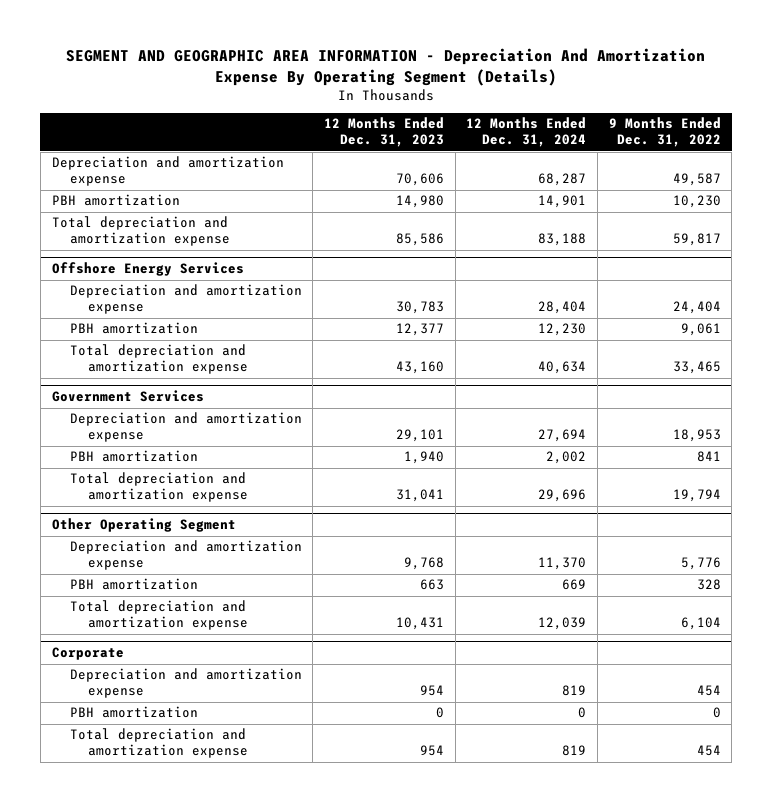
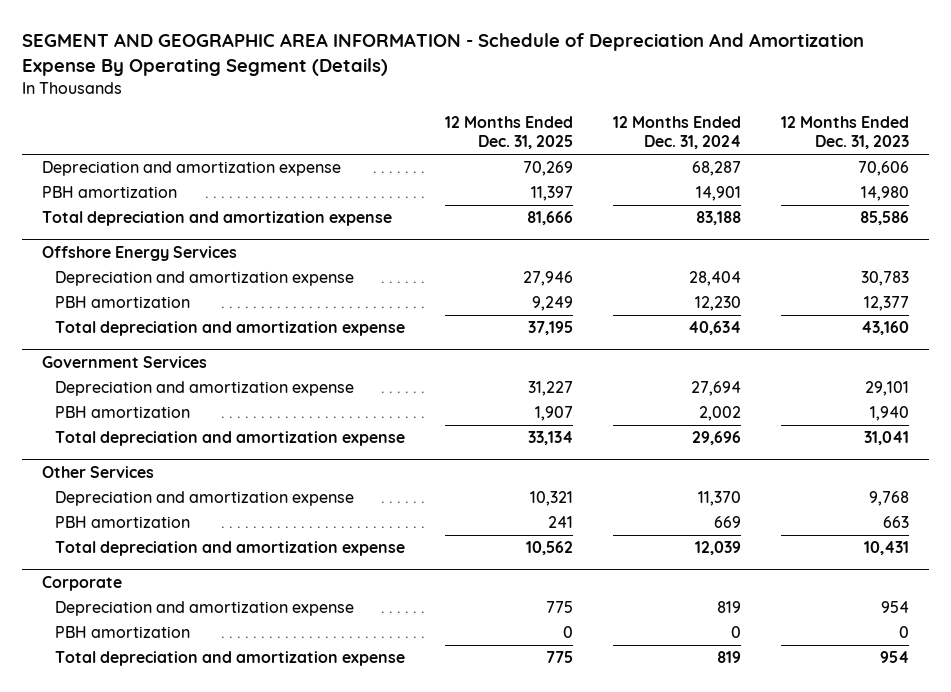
- SEGMENT AND GEOGRAPHIC AREA INFORMATION - Depreciation And Amortization Expense By Operating Segment (Details)
+ SEGMENT AND GEOGRAPHIC AREA INFORMATION - Schedule of Depreciation And Amortization Expense By Operating Segment (Details)
- | 12 Months Ended Dec. 31, 2023 | 12 Months Ended Dec. 31, 2024 | 9 Months Ended Dec. 31, 2022
+ | 12 Months Ended Dec. 31, 2025 | 12 Months Ended Dec. 31, 2024 | 12 Months Ended Dec. 31, 2023
- Other Operating Segment
+ Other Services

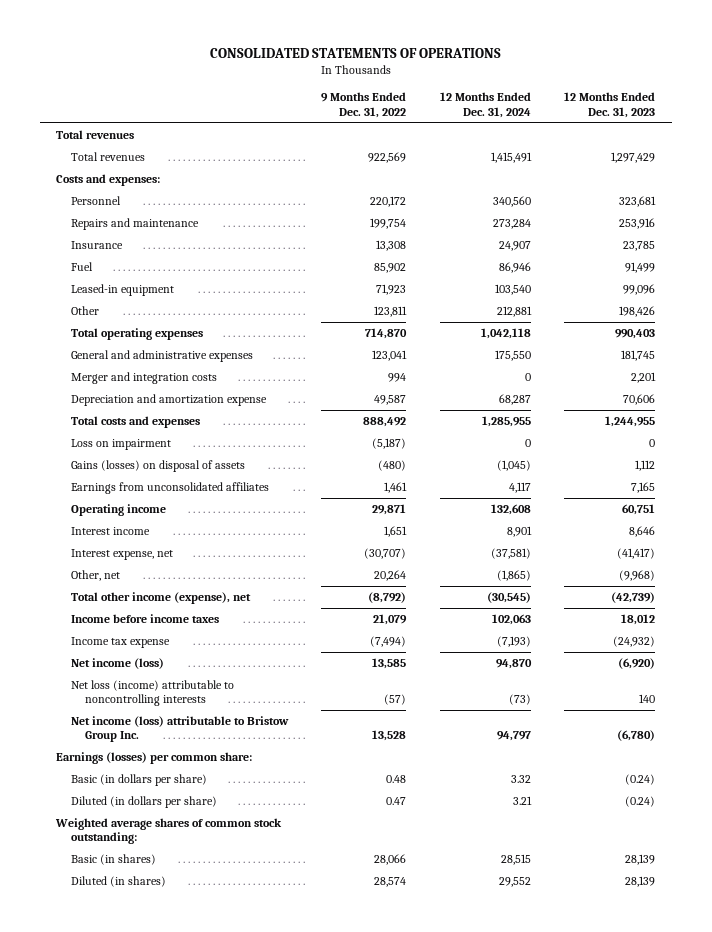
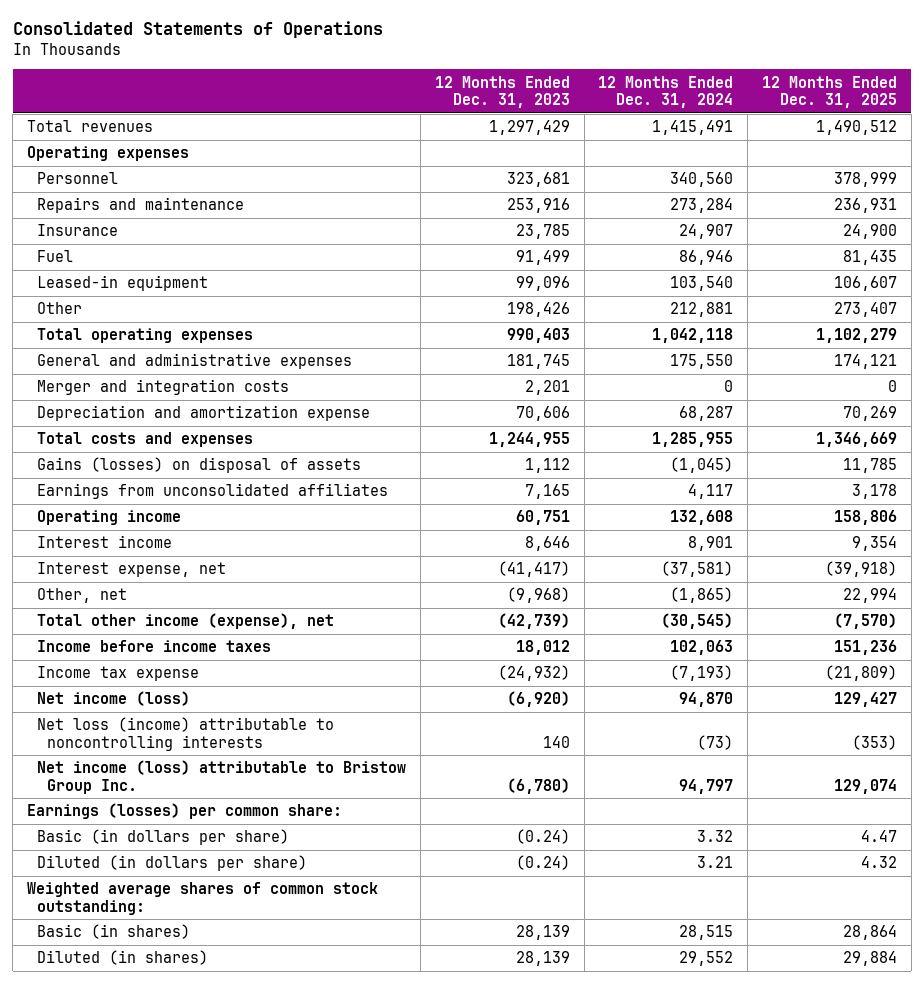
- CONSOLIDATED STATEMENTS OF OPERATIONS
+ Consolidated Statements of Operations
- | 9 Months Ended Dec. 31, 2022 | 12 Months Ended Dec. 31, 2024 | 12 Months Ended Dec. 31, 2023
+ | 12 Months Ended Dec. 31, 2023 | 12 Months Ended Dec. 31, 2024 | 12 Months Ended Dec. 31, 2025
- Total revenues
- Costs and expenses:
+ Operating expenses
- Loss on impairment | (5,187) | 0 | 0

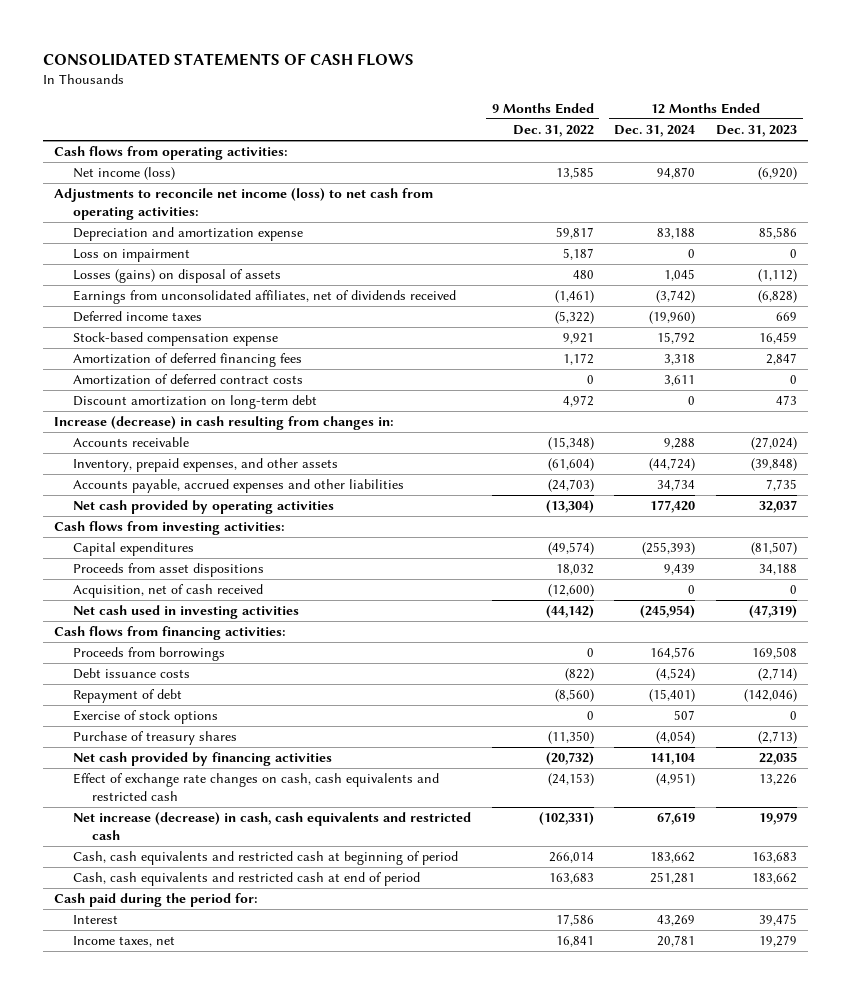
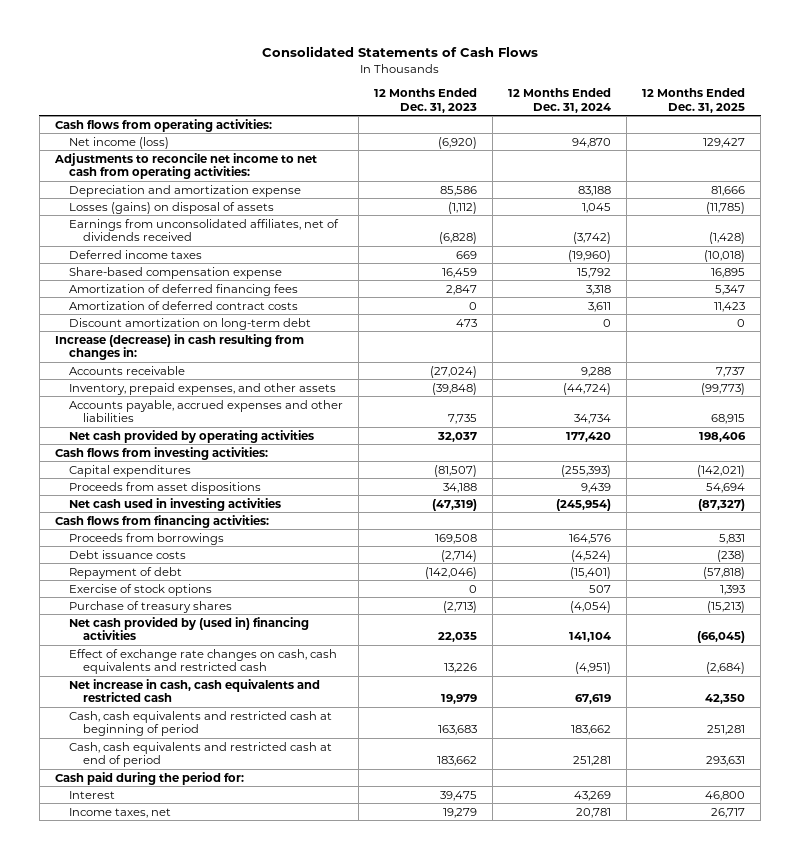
- CONSOLIDATED STATEMENTS OF CASH FLOWS
+ Consolidated Statements of Cash Flows
- | 9 Months Ended Dec. 31, 2022 | 12 Months Ended Dec. 31, 2024 | 12 Months Ended Dec. 31, 2023
+ | 12 Months Ended Dec. 31, 2023 | 12 Months Ended Dec. 31, 2024 | 12 Months Ended Dec. 31, 2025
- Adjustments to reconcile net income (loss) to net cash from operating activities:
+ Adjustments to reconcile net income to net cash from operating activities:
- Loss on impairment | 5,187 | 0 | 0
- Stock-based compensation expense | 9,921 | 15,792 | 16,459
+ Share-based compensation expense | 16,459 | 15,792 | 16,895
- Acquisition, net of cash received | (12,600) | 0 | 0
- Net cash provided by financing activities | (20,732) | 141,104 | 22,035
+ Net cash provided by (used in) financing activities | 22,035 | 141,104 | (66,045)
- Net increase (decrease) in cash, cash equivalents and restricted cash | (102,331) | 67,619 | 19,979
+ Net increase in cash, cash equivalents and restricted cash | 19,979 | 67,619 | 42,350

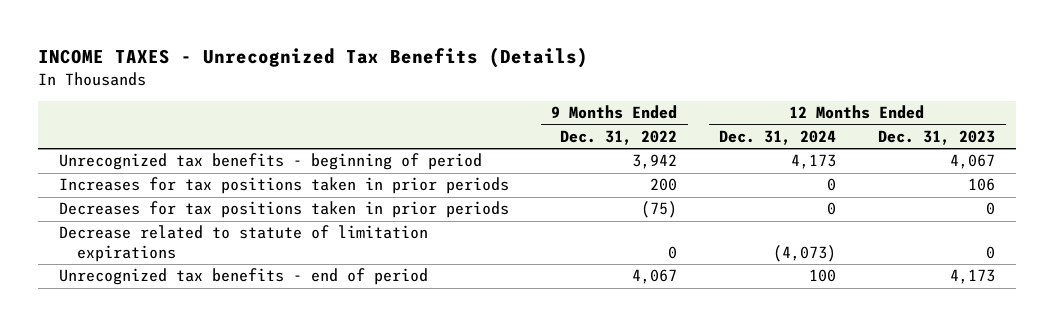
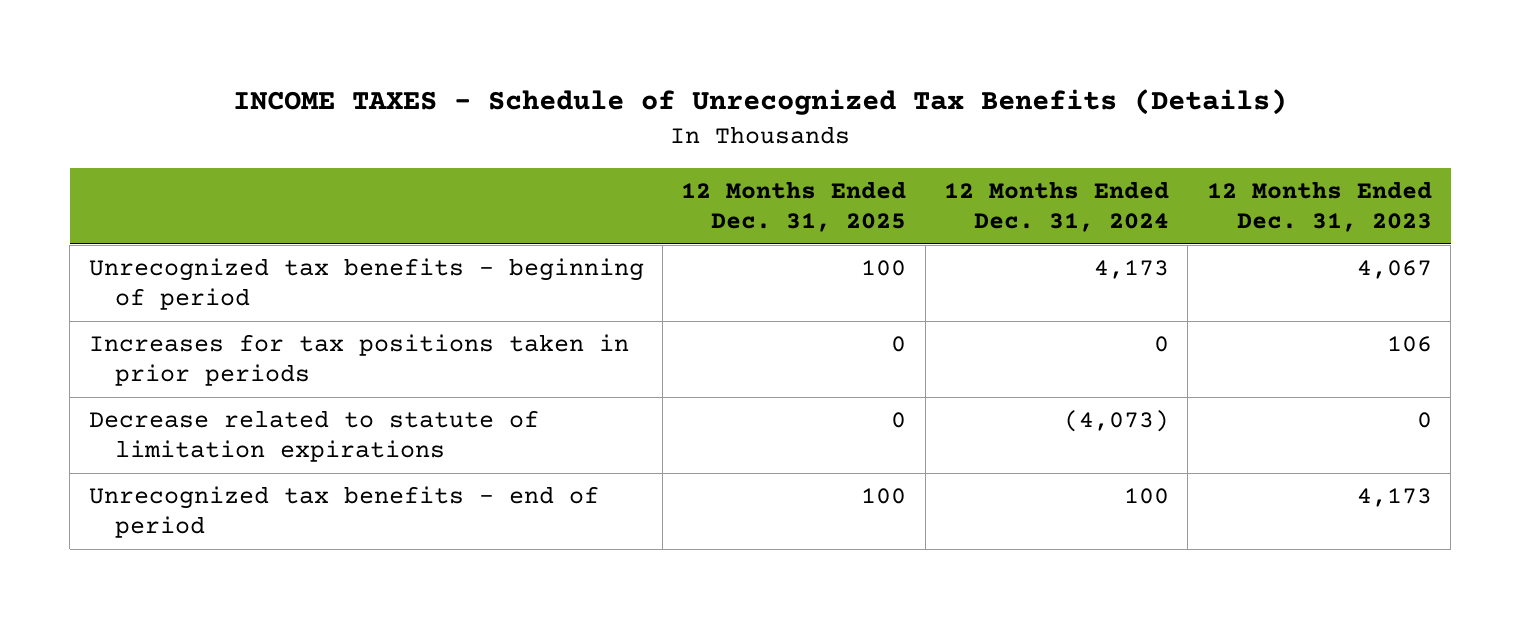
- INCOME TAXES - Unrecognized Tax Benefits (Details)
+ INCOME TAXES - Schedule of Unrecognized Tax Benefits (Details)
- | 9 Months Ended Dec. 31, 2022 | 12 Months Ended Dec. 31, 2024 | 12 Months Ended Dec. 31, 2023
+ | 12 Months Ended Dec. 31, 2025 | 12 Months Ended Dec. 31, 2024 | 12 Months Ended Dec. 31, 2023
- Decreases for tax positions taken in prior periods | (75) | 0 | 0

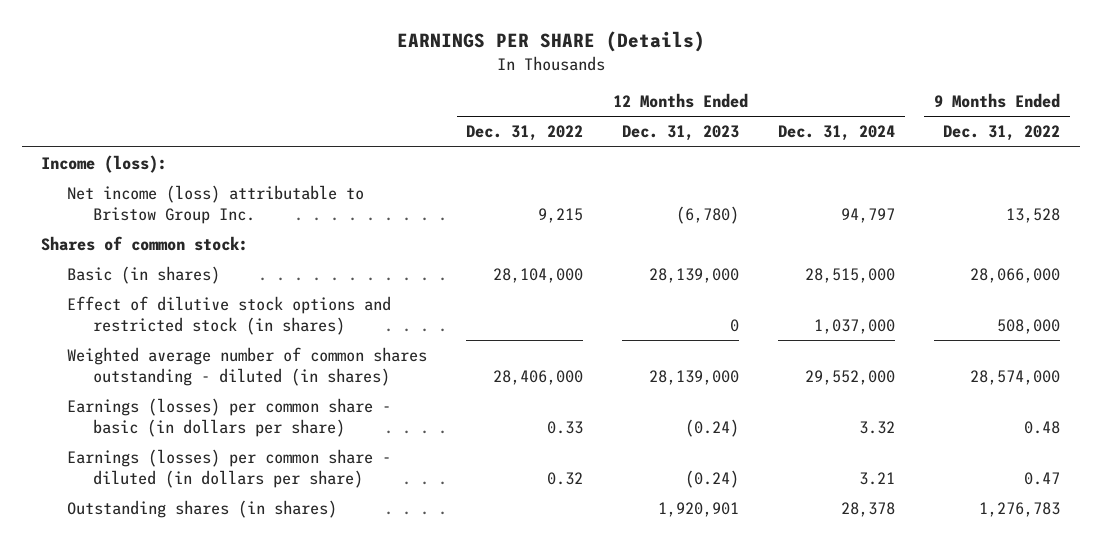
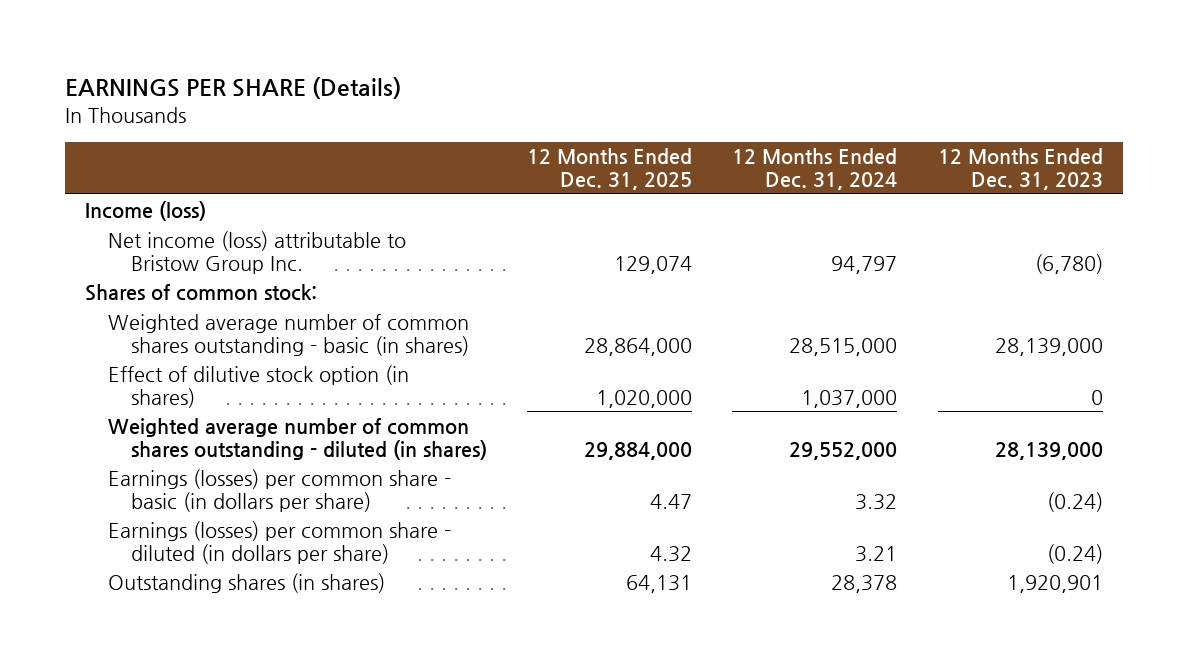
- | 12 Months Ended Dec. 31, 2022 | 12 Months Ended Dec. 31, 2023 | 12 Months Ended Dec. 31, 2024 | 9 Months Ended Dec. 31, 2022
+ | 12 Months Ended Dec. 31, 2025 | 12 Months Ended Dec. 31, 2024 | 12 Months Ended Dec. 31, 2023
- Income (loss):
+ Income (loss)
- Basic (in shares) | 28,104,000 | 28,139,000 | 28,515,000 | 28,066,000
- Effect of dilutive stock options and restricted stock (in shares) | | 0 | 1,037,000 | 508,000
+ Weighted average number of common shares outstanding - basic (in shares) | 28,864,000 | 28,515,000 | 28,139,000
+ Effect of dilutive stock option (in shares) | 1,020,000 | 1,037,000 | 0

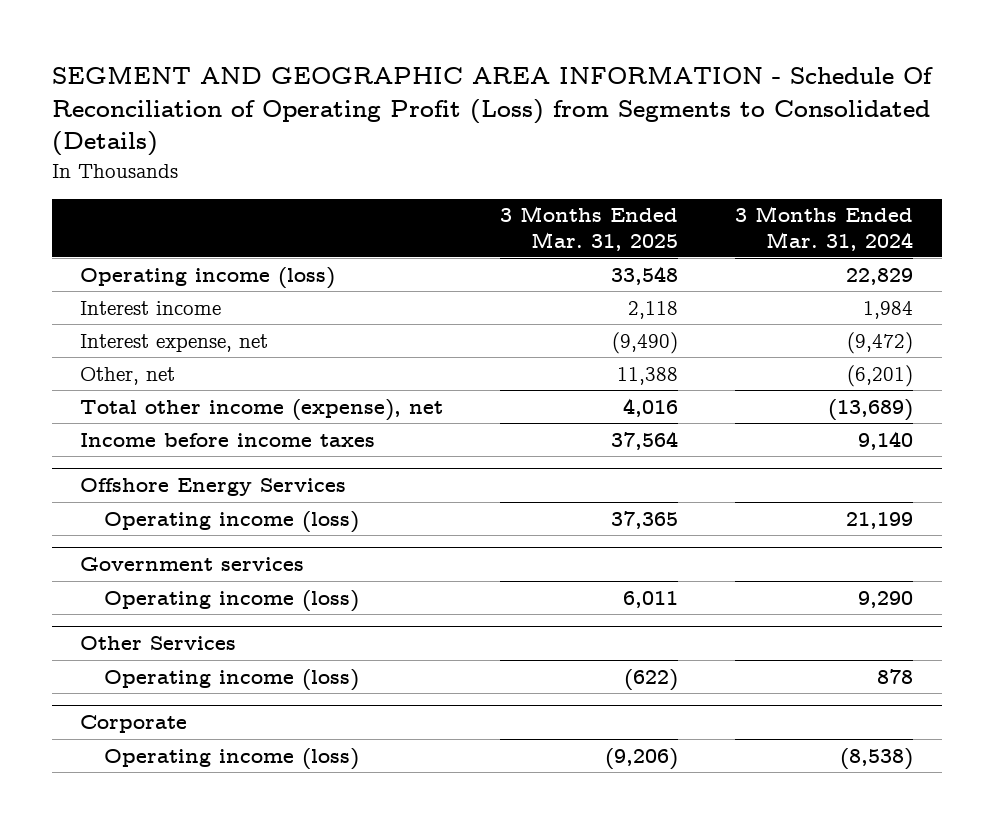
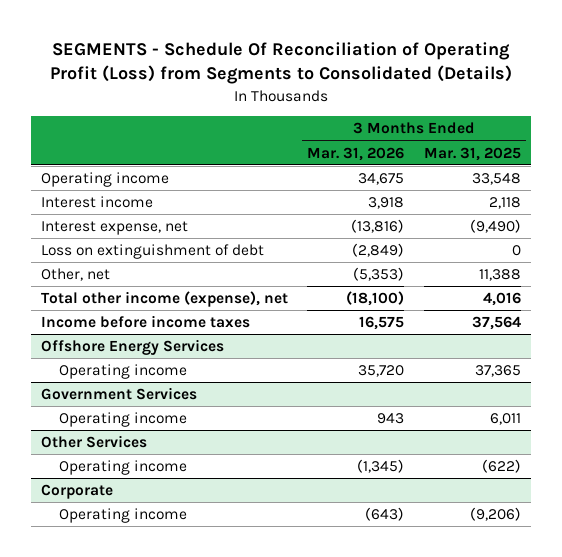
- SEGMENT AND GEOGRAPHIC AREA INFORMATION - Schedule Of Reconciliation of Operating Profit (Loss) from Segments to Consolidated (Details)
+ SEGMENTS - Schedule Of Reconciliation of Operating Profit (Loss) from Segments to Consolidated (Details)
- | 3 Months Ended Mar. 31, 2025 | 3 Months Ended Mar. 31, 2024
+ | 3 Months Ended Mar. 31, 2026 | 3 Months Ended Mar. 31, 2025
- Operating income (loss) | 33,548 | 22,829
+ Operating income | 34,675 | 33,548
+ Loss on extinguishment of debt | (2,849) | 0
@ Offshore Energy Services
- Operating income (loss) | 37,365 | 21,199
- Government services
- Operating income (loss) | 6,011 | 9,290
@ Offshore Energy Services
+ Operating income | 35,720 | 37,365
+ Government Services
+ Operating income | 943 | 6,011
@ Other Services
- Operating income (loss) | (622) | 878
+ Operating income | (1,345) | (622)
@ Corporate
- Operating income (loss) | (9,206) | (8,538)
+ Operating income | (643) | (9,206)

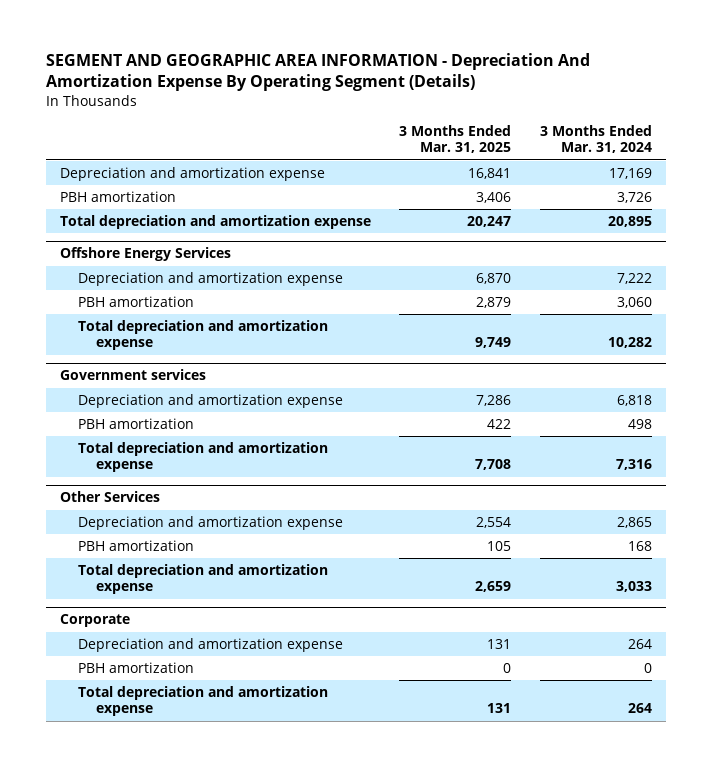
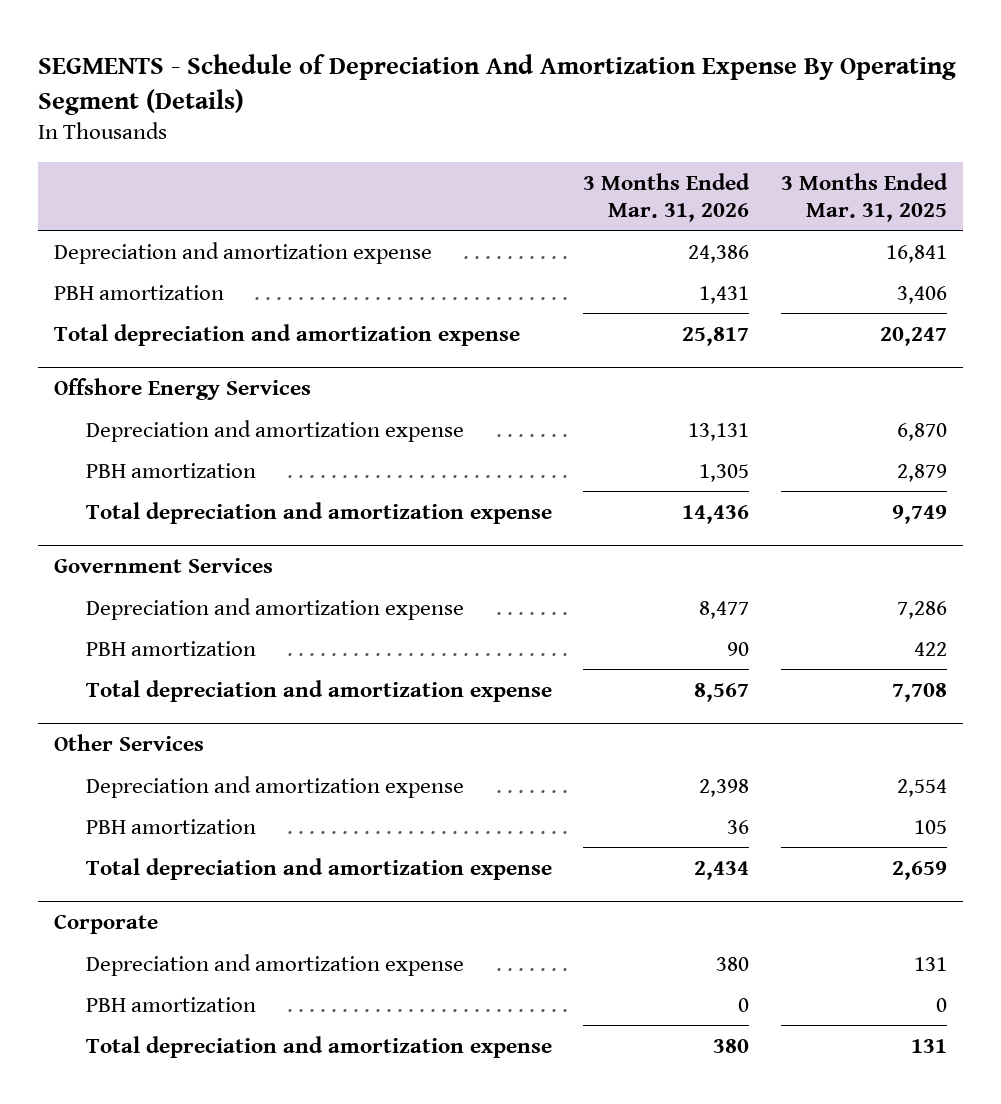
- SEGMENT AND GEOGRAPHIC AREA INFORMATION - Depreciation And Amortization Expense By Operating Segment (Details)
+ SEGMENTS - Schedule of Depreciation And Amortization Expense By Operating Segment (Details)
- | 3 Months Ended Mar. 31, 2025 | 3 Months Ended Mar. 31, 2024
+ | 3 Months Ended Mar. 31, 2026 | 3 Months Ended Mar. 31, 2025
- Government services
+ Government Services

